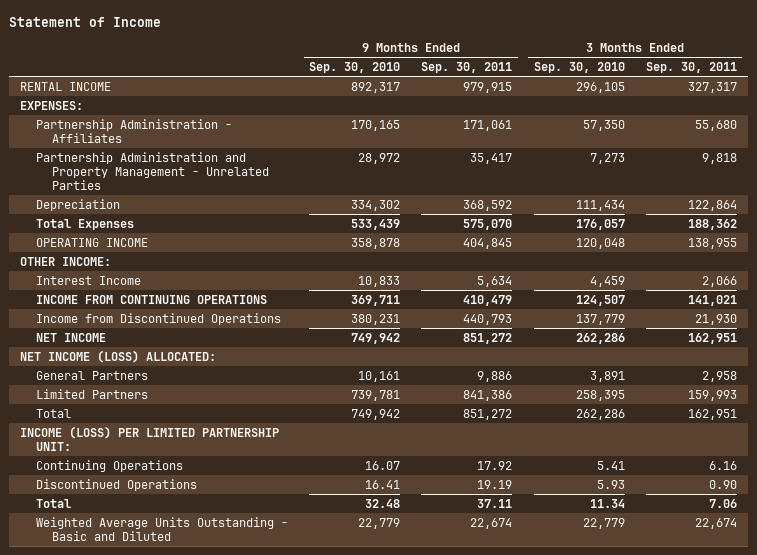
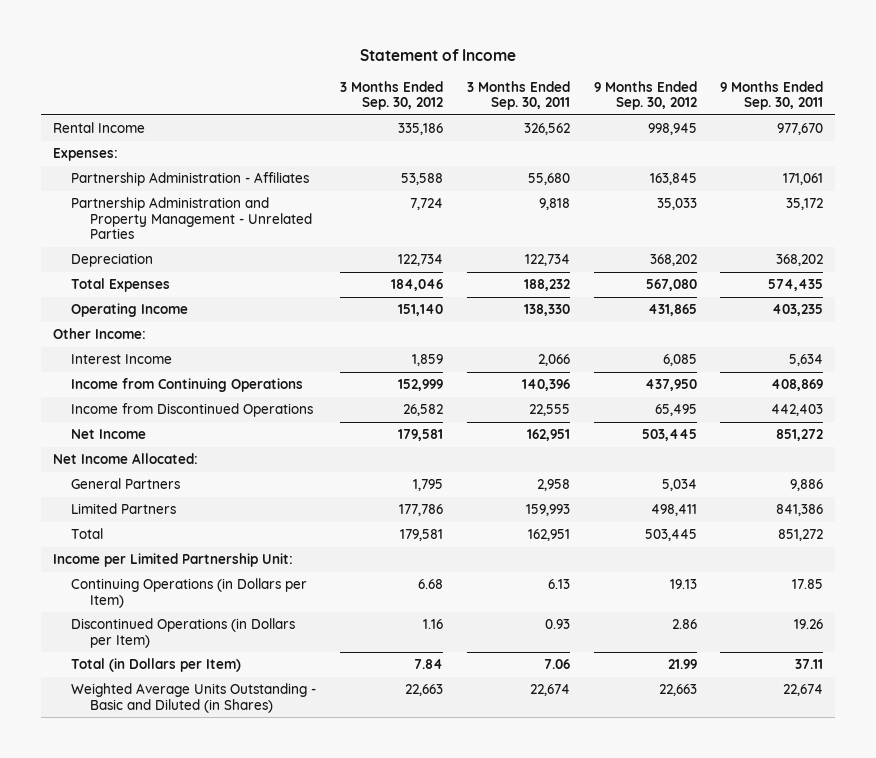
- | 9 Months Ended Sep. 30, 2010 | 9 Months Ended Sep. 30, 2011 | 3 Months Ended Sep. 30, 2010 | 3 Months Ended Sep. 30, 2011
+ | 3 Months Ended Sep. 30, 2012 | 3 Months Ended Sep. 30, 2011 | 9 Months Ended Sep. 30, 2012 | 9 Months Ended Sep. 30, 2011
- RENTAL INCOME | 892,317 | 979,915 | 296,105 | 327,317
- EXPENSES:
+ Rental Income | 335,186 | 326,562 | 998,945 | 977,670
+ Expenses:
- Partnership Administration and Property Management - Unrelated Parties | 28,972 | 35,417 | 7,273 | 9,818
- Depreciation | 334,302 | 368,592 | 111,434 | 122,864
- Total Expenses | 533,439 | 575,070 | 176,057 | 188,362
- OPERATING INCOME | 358,878 | 404,845 | 120,048 | 138,955
- OTHER INCOME:
+ Partnership Administration and Property Management - Unrelated Parties | 7,724 | 9,818 | 35,033 | 35,172
+ Depreciation | 122,734 | 122,734 | 368,202 | 368,202
+ Total Expenses | 184,046 | 188,232 | 567,080 | 574,435
+ Operating Income | 151,140 | 138,330 | 431,865 | 403,235
+ Other Income:
- INCOME FROM CONTINUING OPERATIONS | 369,711 | 410,479 | 124,507 | 141,021
- Income from Discontinued Operations | 380,231 | 440,793 | 137,779 | 21,930
- NET INCOME | 749,942 | 851,272 | 262,286 | 162,951
- NET INCOME (LOSS) ALLOCATED:
+ Income from Continuing Operations | 152,999 | 140,396 | 437,950 | 408,869
+ Income from Discontinued Operations | 26,582 | 22,555 | 65,495 | 442,403
+ Net Income | 179,581 | 162,951 | 503,445 | 851,272
+ Net Income Allocated:
- INCOME (LOSS) PER LIMITED PARTNERSHIP UNIT:
- Continuing Operations | 16.07 | 17.92 | 5.41 | 6.16
- Discontinued Operations | 16.41 | 19.19 | 5.93 | 0.90
- Total | 32.48 | 37.11 | 11.34 | 7.06
- Weighted Average Units Outstanding - Basic and Diluted | 22,779 | 22,674 | 22,779 | 22,674
+ Income per Limited Partnership Unit:
+ Continuing Operations (in Dollars per Item) | 6.68 | 6.13 | 19.13 | 17.85
+ Discontinued Operations (in Dollars per Item) | 1.16 | 0.93 | 2.86 | 19.26
+ Total (in Dollars per Item) | 7.84 | 7.06 | 21.99 | 37.11
+ Weighted Average Units Outstanding - Basic and Diluted (in Shares) | 22,663 | 22,674 | 22,663 | 22,674

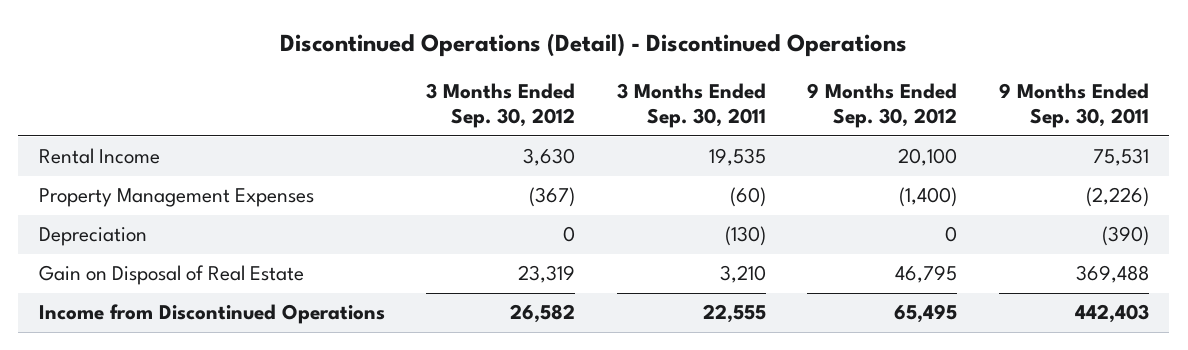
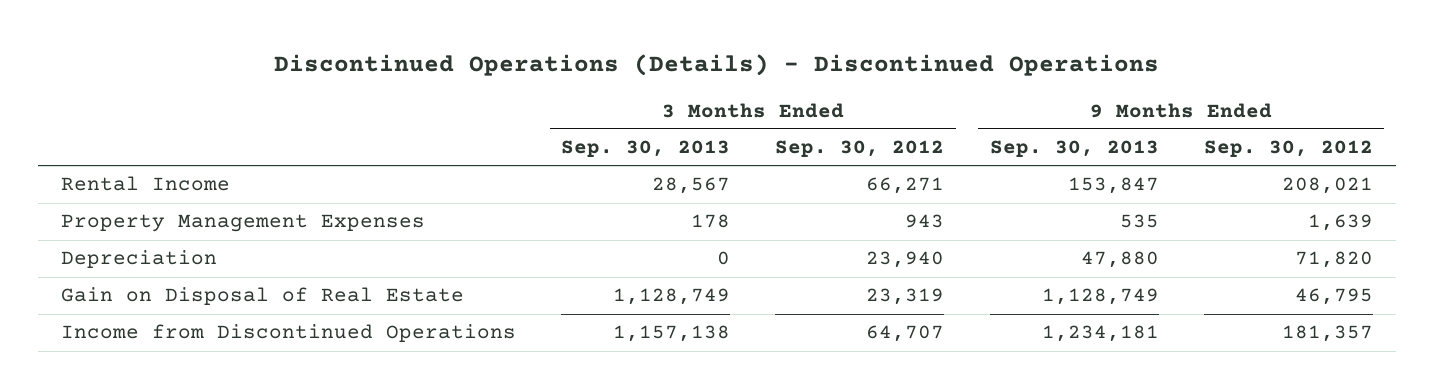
- Discontinued Operations (Detail) - Discontinued Operations
+ Discontinued Operations (Details) - Discontinued Operations
- | 3 Months Ended Sep. 30, 2012 | 3 Months Ended Sep. 30, 2011 | 9 Months Ended Sep. 30, 2012 | 9 Months Ended Sep. 30, 2011
+ | 3 Months Ended Sep. 30, 2013 | 3 Months Ended Sep. 30, 2012 | 9 Months Ended Sep. 30, 2013 | 9 Months Ended Sep. 30, 2012
- Rental Income | 3,630 | 19,535 | 20,100 | 75,531
- Property Management Expenses | (367) | (60) | (1,400) | (2,226)
- Depreciation | 0 | (130) | 0 | (390)
+ Rental Income | 28,567 | 66,271 | 153,847 | 208,021
+ Property Management Expenses | 178 | 943 | 535 | 1,639
+ Depreciation | 0 | 23,940 | 47,880 | 71,820
- Income from Discontinued Operations | 26,582 | 22,555 | 65,495 | 442,403
+ Income from Discontinued Operations | 1,157,138 | 64,707 | 1,234,181 | 181,357

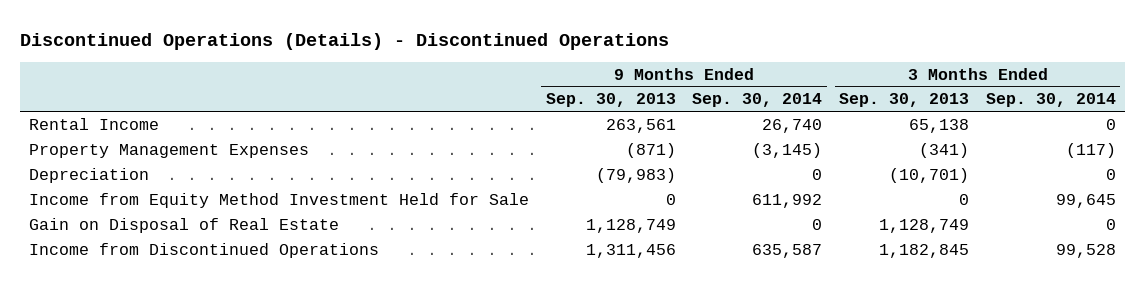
- | 3 Months Ended Sep. 30, 2013 | 3 Months Ended Sep. 30, 2012 | 9 Months Ended Sep. 30, 2013 | 9 Months Ended Sep. 30, 2012
+ | 9 Months Ended Sep. 30, 2013 | 9 Months Ended Sep. 30, 2014 | 3 Months Ended Sep. 30, 2013 | 3 Months Ended Sep. 30, 2014
- Rental Income | 28,567 | 66,271 | 153,847 | 208,021
- Property Management Expenses | 178 | 943 | 535 | 1,639
- Depreciation | 0 | 23,940 | 47,880 | 71,820
+ Rental Income | 263,561 | 26,740 | 65,138 | 0
+ Property Management Expenses | (871) | (3,145) | (341) | (117)
+ Depreciation | (79,983) | 0 | (10,701) | 0
+ Income from Equity Method Investment Held for Sale | 0 | 611,992 | 0 | 99,645
- Income from Discontinued Operations | 1,157,138 | 64,707 | 1,234,181 | 181,357
+ Income from Discontinued Operations | 1,311,456 | 635,587 | 1,182,845 | 99,528

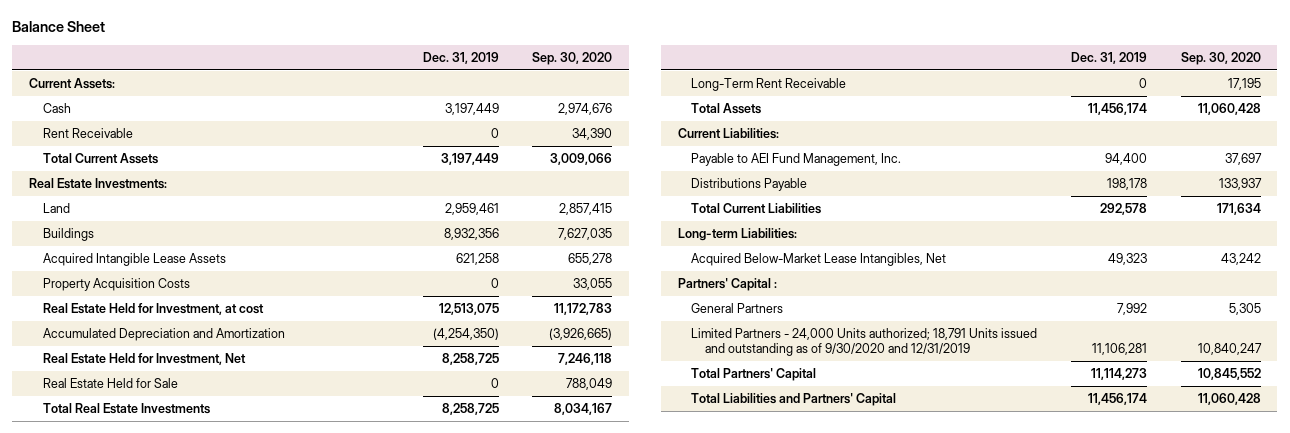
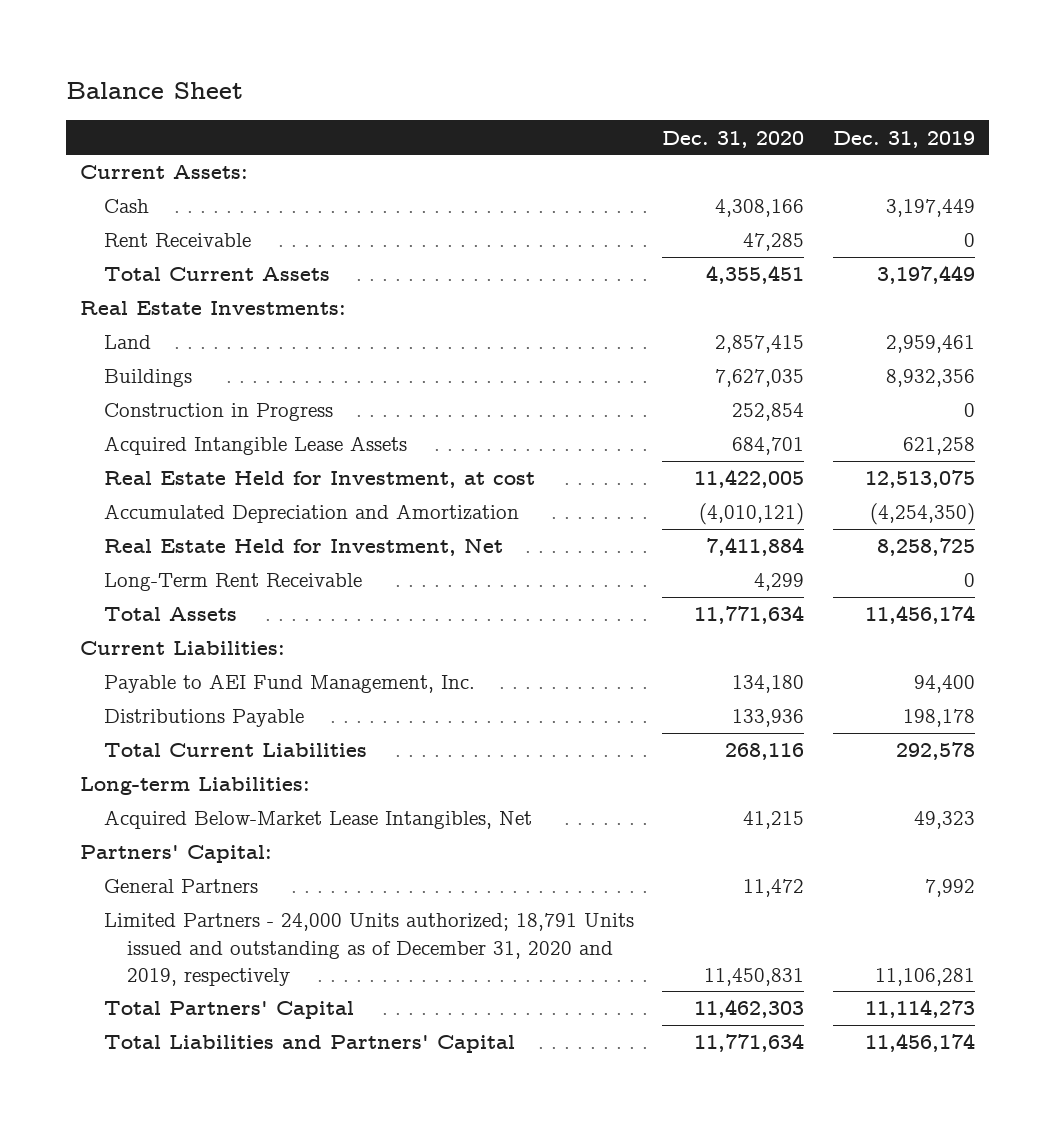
- | Dec. 31, 2019 | Sep. 30, 2020
+ | Dec. 31, 2020 | Dec. 31, 2019
+ Construction in Progress | 252,854 | 0
- Property Acquisition Costs | 0 | 33,055
- Real Estate Held for Sale | 0 | 788,049
- Total Real Estate Investments | 8,258,725 | 8,034,167
- Partners' Capital :
+ Partners' Capital:
- Limited Partners - 24,000 Units authorized; 18,791 Units issued and outstanding as of 9/30/2020 and 12/31/2019 | 11,106,281 | 10,840,247
+ Limited Partners - 24,000 Units authorized; 18,791 Units issued and outstanding as of December 31, 2020 and 2019, respectively | 11,450,831 | 11,106,281

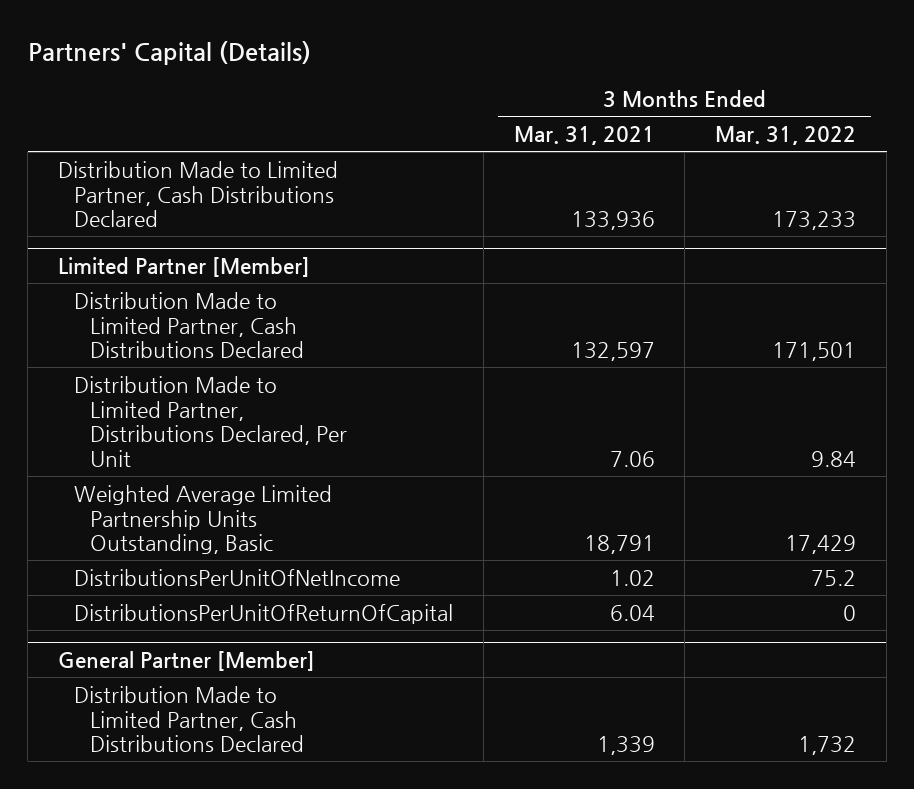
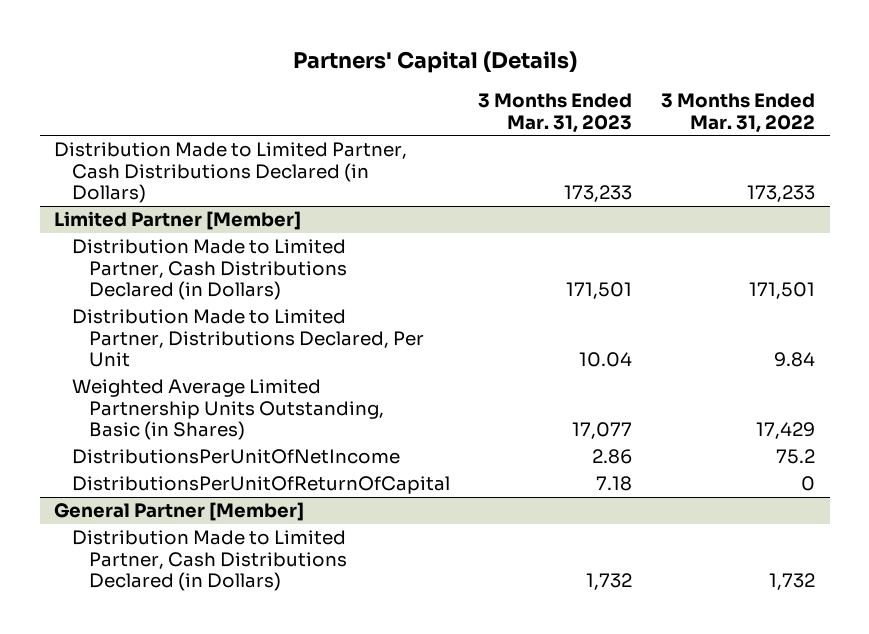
- | 3 Months Ended Mar. 31, 2021 | 3 Months Ended Mar. 31, 2022
+ | 3 Months Ended Mar. 31, 2023 | 3 Months Ended Mar. 31, 2022
- Distribution Made to Limited Partner, Cash Distributions Declared | 133,936 | 173,233
+ Distribution Made to Limited Partner, Cash Distributions Declared (in Dollars) | 173,233 | 173,233
@ Limited Partner [Member]
- Distribution Made to Limited Partner, Cash Distributions Declared | 132,597 | 171,501
+ Distribution Made to Limited Partner, Cash Distributions Declared (in Dollars) | 171,501 | 171,501
- Weighted Average Limited Partnership Units Outstanding, Basic | 18,791 | 17,429
+ Weighted Average Limited Partnership Units Outstanding, Basic (in Shares) | 17,077 | 17,429
@ General Partner [Member]
- Distribution Made to Limited Partner, Cash Distributions Declared | 1,339 | 1,732
+ Distribution Made to Limited Partner, Cash Distributions Declared (in Dollars) | 1,732 | 1,732

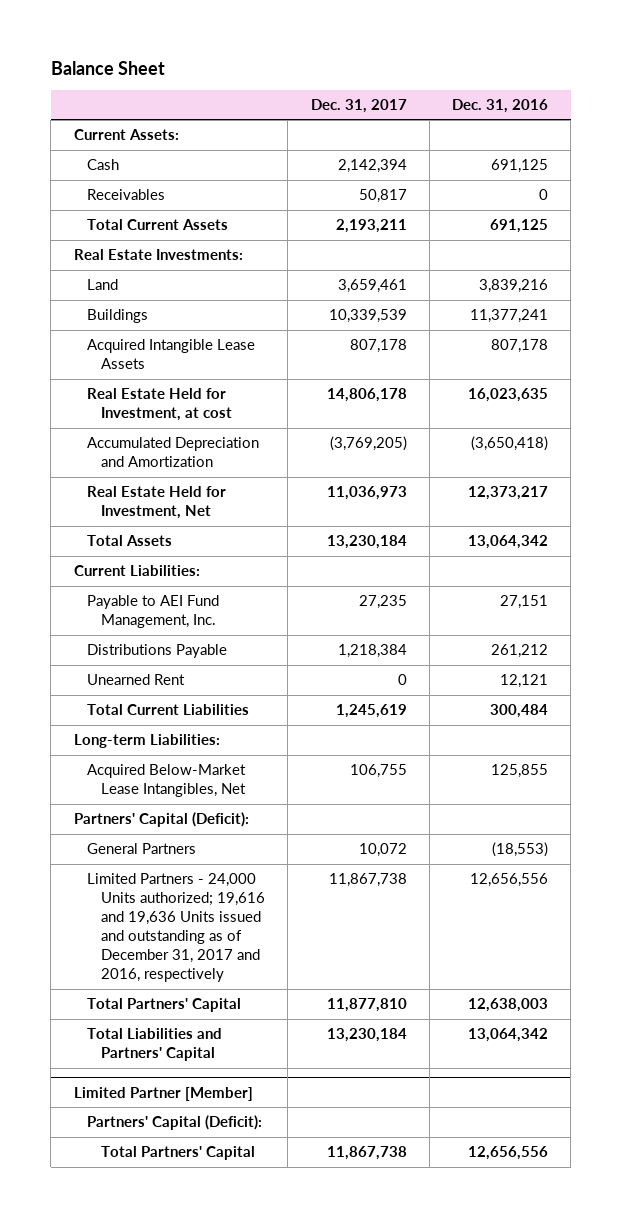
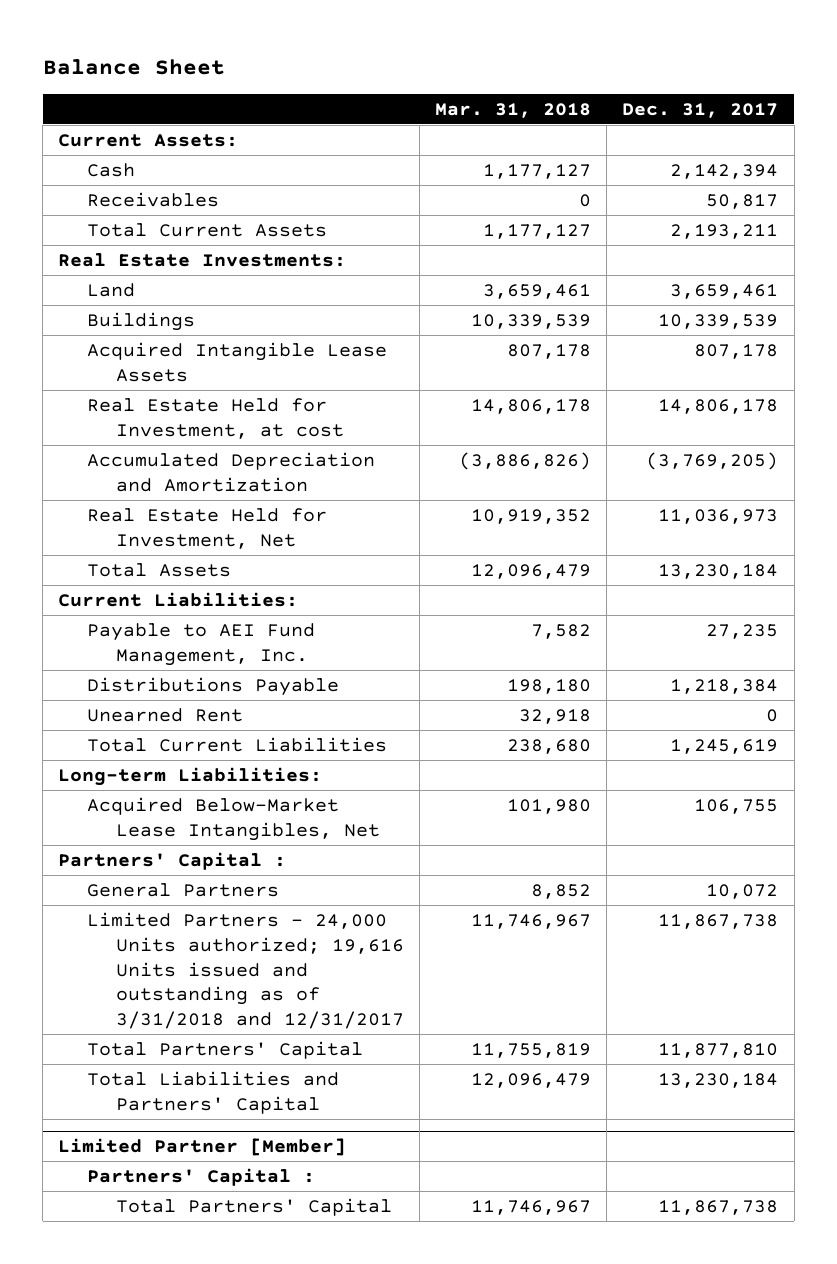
- | Dec. 31, 2017 | Dec. 31, 2016
+ | Mar. 31, 2018 | Dec. 31, 2017
- Partners' Capital (Deficit):
+ Partners' Capital :
- Limited Partners - 24,000 Units authorized; 19,616 and 19,636 Units issued and outstanding as of December 31, 2017 and 2016, respectively | 11,867,738 | 12,656,556
+ Limited Partners - 24,000 Units authorized; 19,616 Units issued and outstanding as of 3/31/2018 and 12/31/2017 | 11,746,967 | 11,867,738
@ Limited Partner [Member]
- Partners' Capital (Deficit):
+ Partners' Capital :

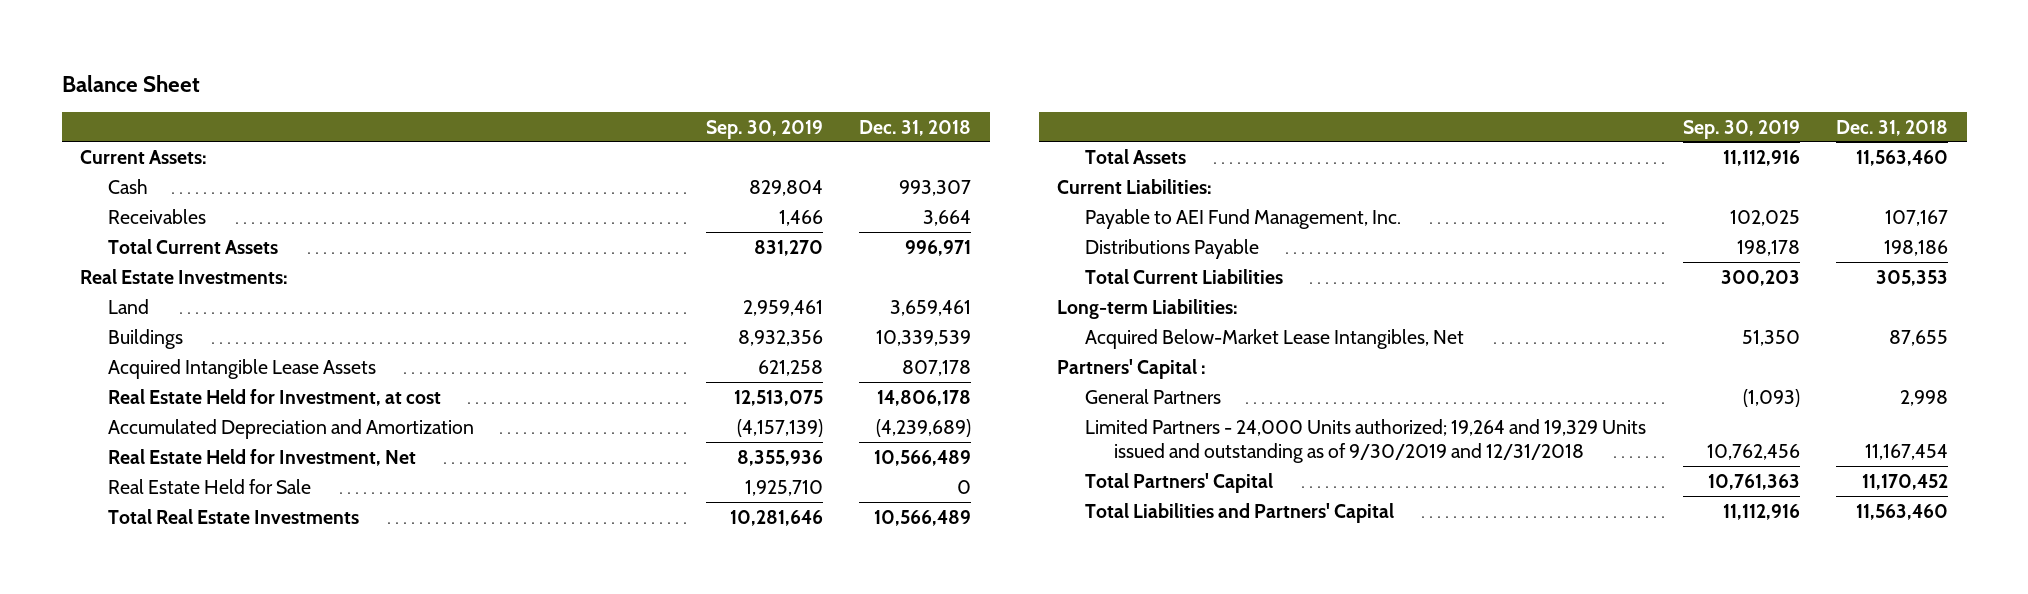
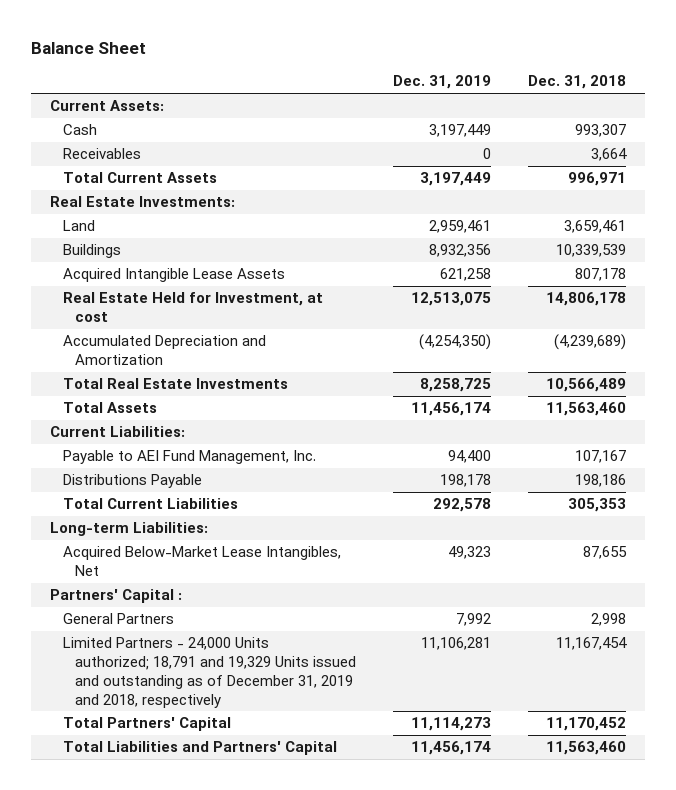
- | Sep. 30, 2019 | Dec. 31, 2018
+ | Dec. 31, 2019 | Dec. 31, 2018
- Real Estate Held for Investment, Net | 8,355,936 | 10,566,489
- Real Estate Held for Sale | 1,925,710 | 0
- Limited Partners - 24,000 Units authorized; 19,264 and 19,329 Units issued and outstanding as of 9/30/2019 and 12/31/2018 | 10,762,456 | 11,167,454
+ Limited Partners - 24,000 Units authorized; 18,791 and 19,329 Units issued and outstanding as of December 31, 2019 and 2018, respectively | 11,106,281 | 11,167,454

